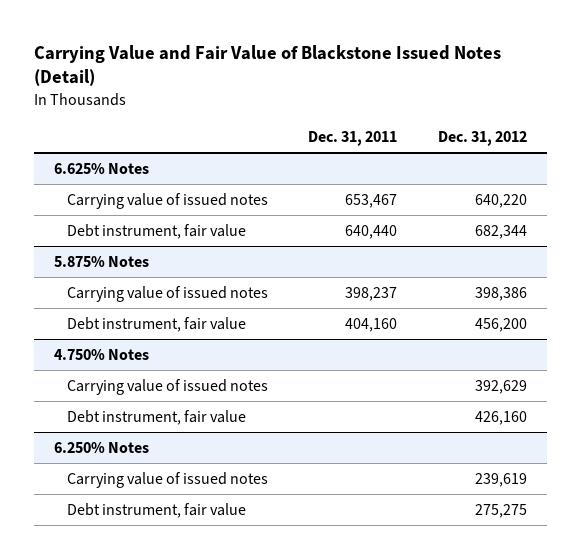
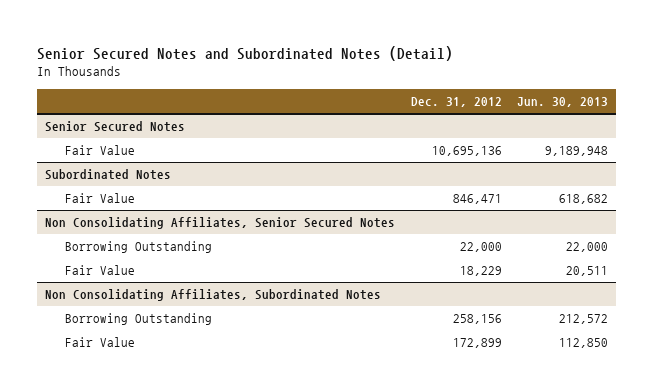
- Carrying Value and Fair Value of Blackstone Issued Notes (Detail)
+ Senior Secured Notes and Subordinated Notes (Detail)
- | Dec. 31, 2011 | Dec. 31, 2012
+ | Dec. 31, 2012 | Jun. 30, 2013
- 6.625% Notes
- Carrying value of issued notes | 653,467 | 640,220
- Debt instrument, fair value | 640,440 | 682,344
- 5.875% Notes
- Carrying value of issued notes | 398,237 | 398,386
- Debt instrument, fair value | 404,160 | 456,200
- 4.750% Notes
- Carrying value of issued notes | | 392,629
- Debt instrument, fair value | | 426,160
- 6.250% Notes
- Carrying value of issued notes | | 239,619
- Debt instrument, fair value | | 275,275
+ Senior Secured Notes
+ Fair Value | 10,695,136 | 9,189,948
+ Subordinated Notes
+ Fair Value | 846,471 | 618,682
+ Non Consolidating Affiliates, Senior Secured Notes
+ Borrowing Outstanding | 22,000 | 22,000
+ Fair Value | 18,229 | 20,511
+ Non Consolidating Affiliates, Subordinated Notes
+ Borrowing Outstanding | 258,156 | 212,572
+ Fair Value | 172,899 | 112,850

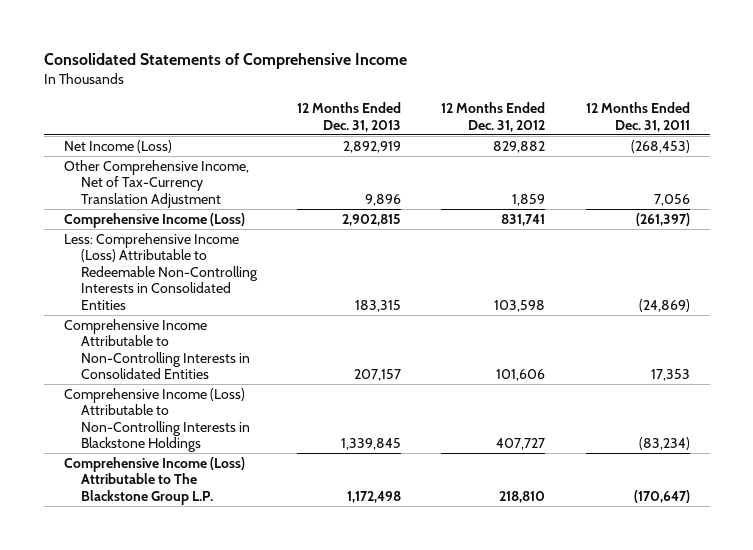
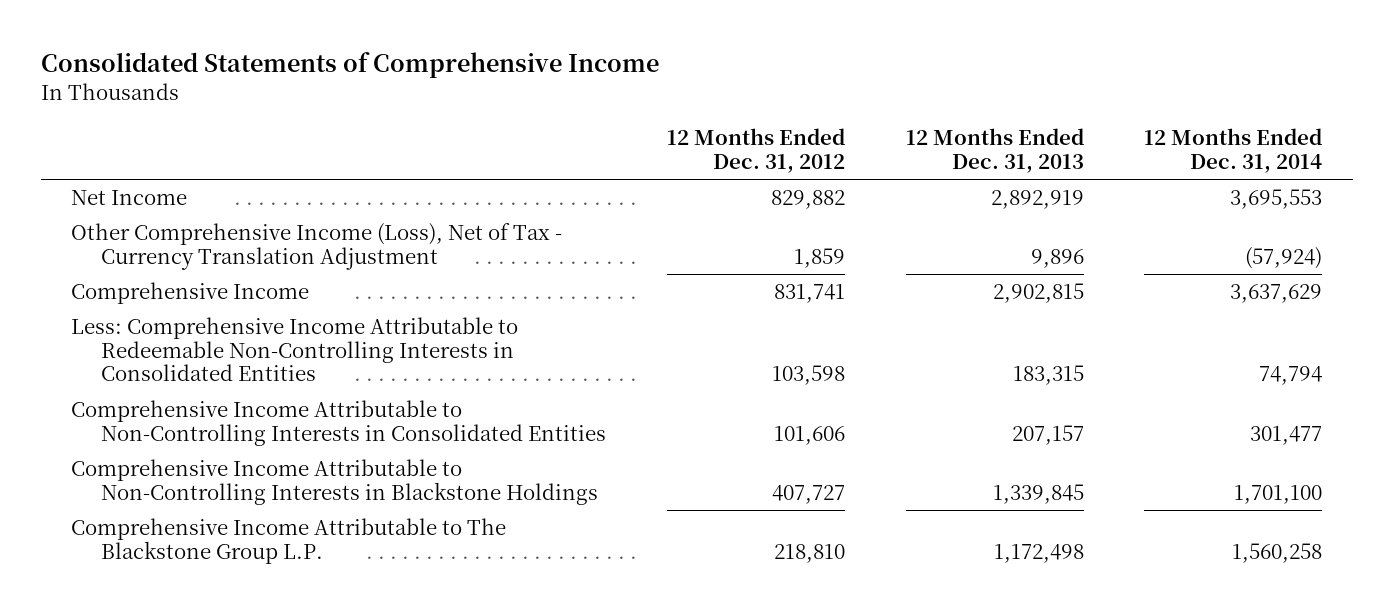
- | 12 Months Ended Dec. 31, 2013 | 12 Months Ended Dec. 31, 2012 | 12 Months Ended Dec. 31, 2011
+ | 12 Months Ended Dec. 31, 2012 | 12 Months Ended Dec. 31, 2013 | 12 Months Ended Dec. 31, 2014
- Net Income (Loss) | 2,892,919 | 829,882 | (268,453)
- Other Comprehensive Income, Net of Tax-Currency Translation Adjustment | 9,896 | 1,859 | 7,056
- Comprehensive Income (Loss) | 2,902,815 | 831,741 | (261,397)
- Less: Comprehensive Income (Loss) Attributable to Redeemable Non-Controlling Interests in Consolidated Entities | 183,315 | 103,598 | (24,869)
+ Net Income | 829,882 | 2,892,919 | 3,695,553
+ Other Comprehensive Income (Loss), Net of Tax - Currency Translation Adjustment | 1,859 | 9,896 | (57,924)
+ Comprehensive Income | 831,741 | 2,902,815 | 3,637,629
+ Less: Comprehensive Income Attributable to Redeemable Non-Controlling Interests in Consolidated Entities | 103,598 | 183,315 | 74,794
- Comprehensive Income (Loss) Attributable to Non-Controlling Interests in Blackstone Holdings | 1,339,845 | 407,727 | (83,234)
- Comprehensive Income (Loss) Attributable to The Blackstone Group L.P. | 1,172,498 | 218,810 | (170,647)
+ Comprehensive Income Attributable to Non-Controlling Interests in Blackstone Holdings | 407,727 | 1,339,845 | 1,701,100
+ Comprehensive Income Attributable to The Blackstone Group L.P. | 218,810 | 1,172,498 | 1,560,258

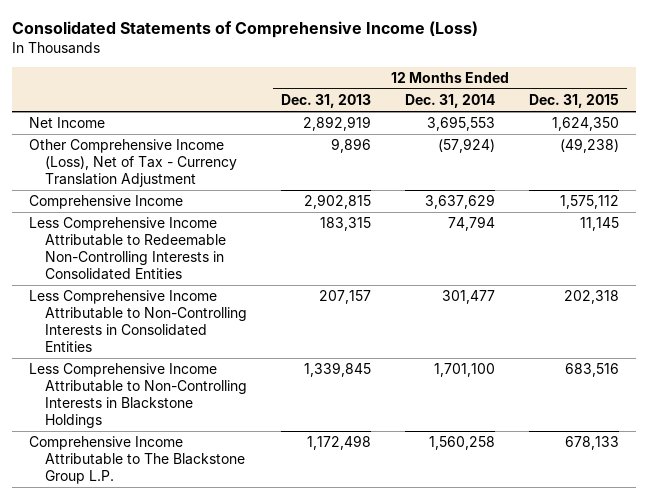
- Consolidated Statements of Comprehensive Income
+ Consolidated Statements of Comprehensive Income (Loss)
- | 12 Months Ended Dec. 31, 2012 | 12 Months Ended Dec. 31, 2013 | 12 Months Ended Dec. 31, 2014
+ | 12 Months Ended Dec. 31, 2013 | 12 Months Ended Dec. 31, 2014 | 12 Months Ended Dec. 31, 2015
- Less: Comprehensive Income Attributable to Redeemable Non-Controlling Interests in Consolidated Entities | 103,598 | 183,315 | 74,794
- Comprehensive Income Attributable to Non-Controlling Interests in Consolidated Entities | 101,606 | 207,157 | 301,477
- Comprehensive Income Attributable to Non-Controlling Interests in Blackstone Holdings | 407,727 | 1,339,845 | 1,701,100
+ Less Comprehensive Income Attributable to Redeemable Non-Controlling Interests in Consolidated Entities | 183,315 | 74,794 | 11,145
+ Less Comprehensive Income Attributable to Non-Controlling Interests in Consolidated Entities | 207,157 | 301,477 | 202,318
+ Less Comprehensive Income Attributable to Non-Controlling Interests in Blackstone Holdings | 1,339,845 | 1,701,100 | 683,516

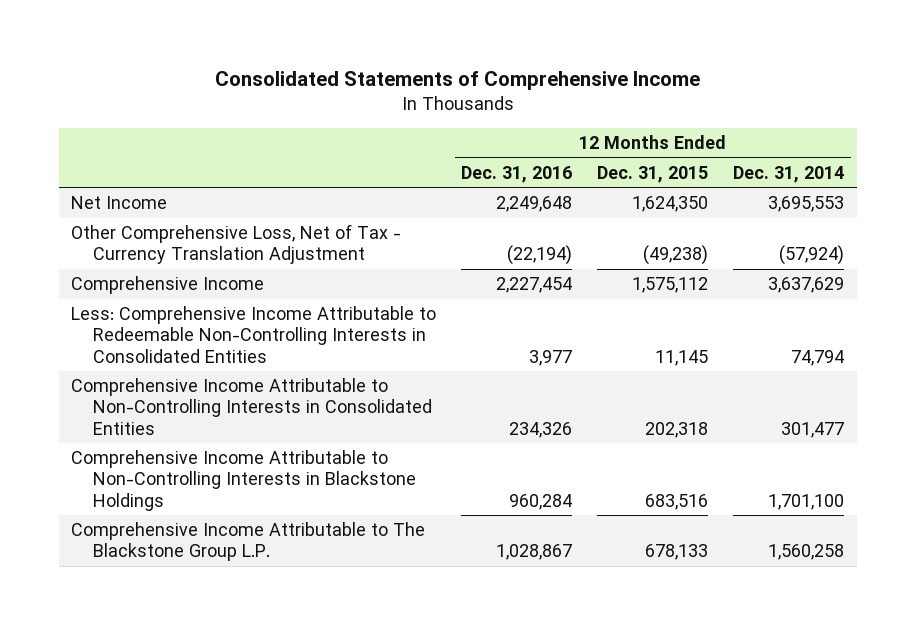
- Consolidated Statements of Comprehensive Income (Loss)
+ Consolidated Statements of Comprehensive Income
- | 12 Months Ended Dec. 31, 2013 | 12 Months Ended Dec. 31, 2014 | 12 Months Ended Dec. 31, 2015
+ | 12 Months Ended Dec. 31, 2016 | 12 Months Ended Dec. 31, 2015 | 12 Months Ended Dec. 31, 2014
- Other Comprehensive Income (Loss), Net of Tax - Currency Translation Adjustment | 9,896 | (57,924) | (49,238)
+ Other Comprehensive Loss, Net of Tax - Currency Translation Adjustment | (22,194) | (49,238) | (57,924)
- Less Comprehensive Income Attributable to Redeemable Non-Controlling Interests in Consolidated Entities | 183,315 | 74,794 | 11,145
- Less Comprehensive Income Attributable to Non-Controlling Interests in Consolidated Entities | 207,157 | 301,477 | 202,318
- Less Comprehensive Income Attributable to Non-Controlling Interests in Blackstone Holdings | 1,339,845 | 1,701,100 | 683,516
+ Less: Comprehensive Income Attributable to Redeemable Non-Controlling Interests in Consolidated Entities | 3,977 | 11,145 | 74,794
+ Comprehensive Income Attributable to Non-Controlling Interests in Consolidated Entities | 234,326 | 202,318 | 301,477
+ Comprehensive Income Attributable to Non-Controlling Interests in Blackstone Holdings | 960,284 | 683,516 | 1,701,100

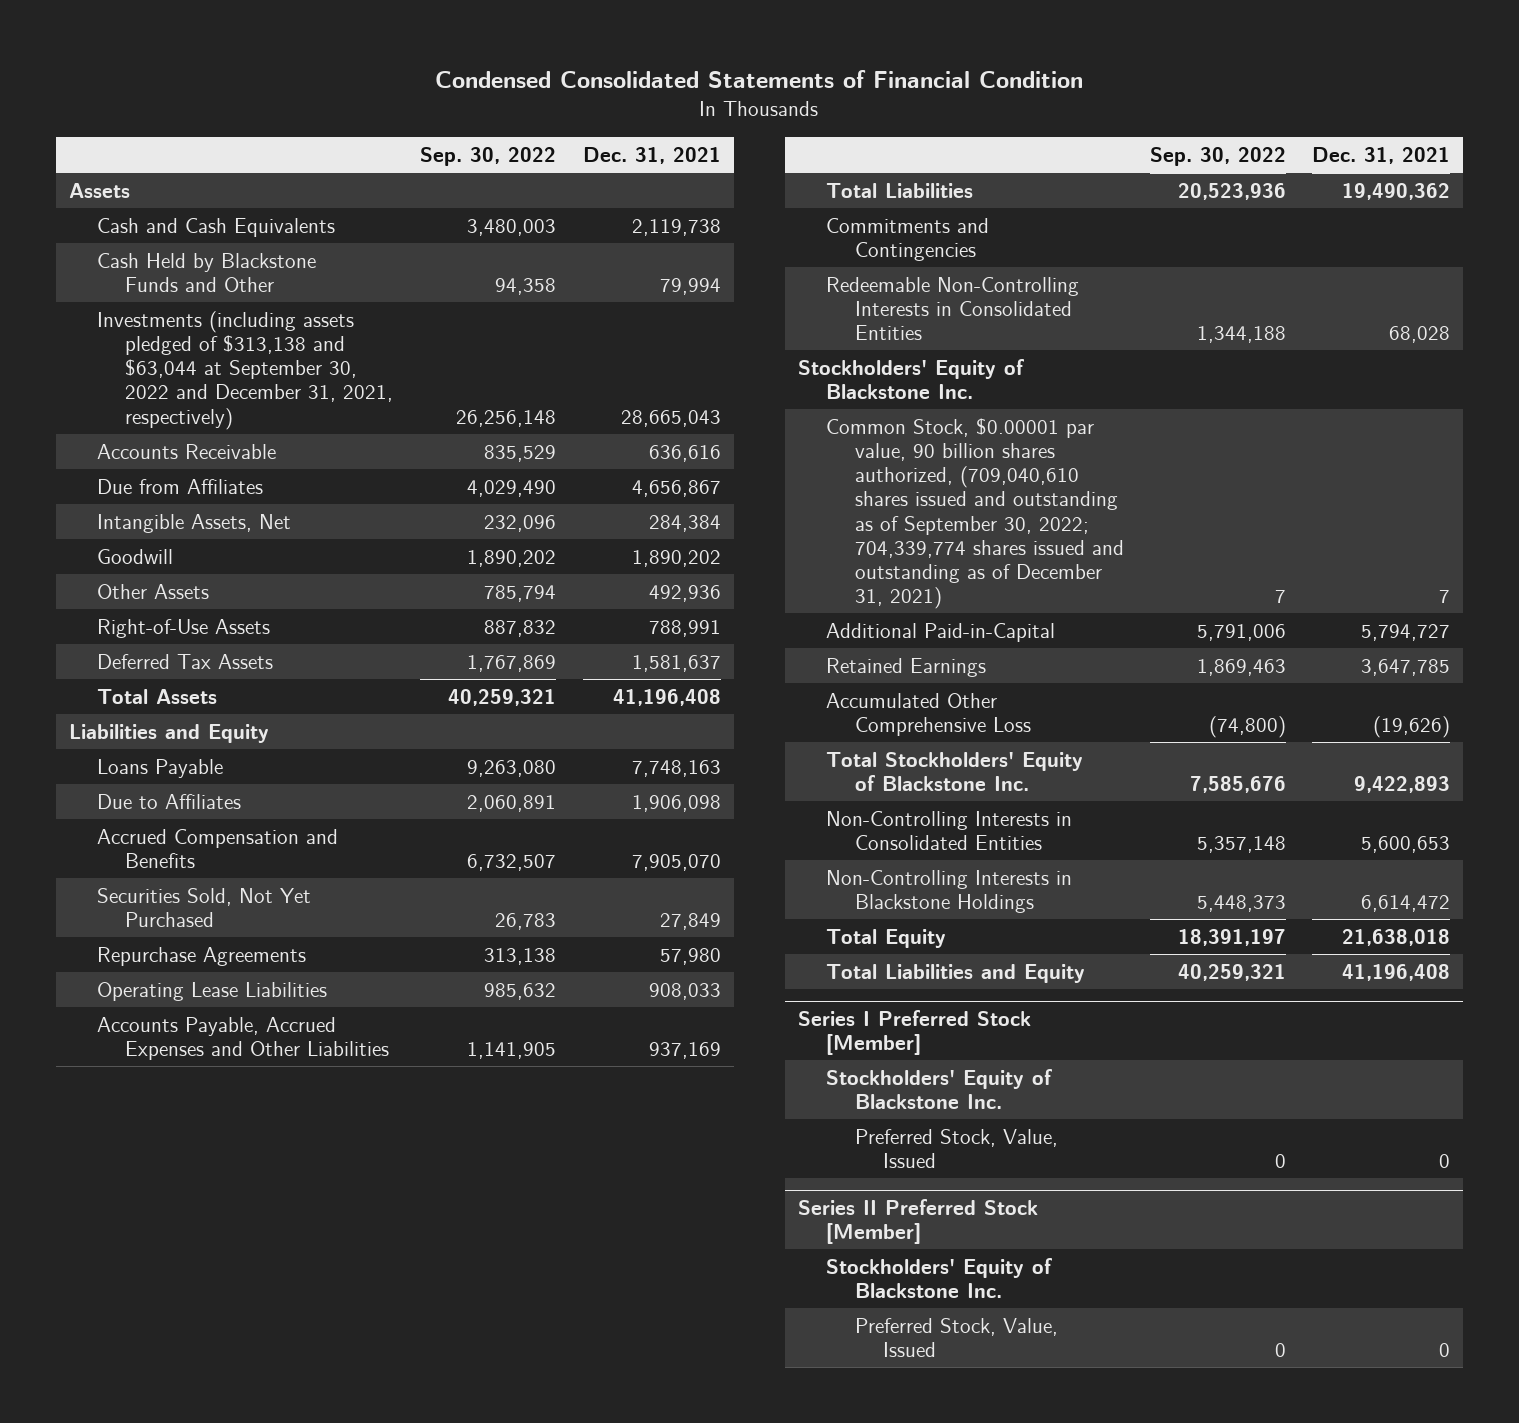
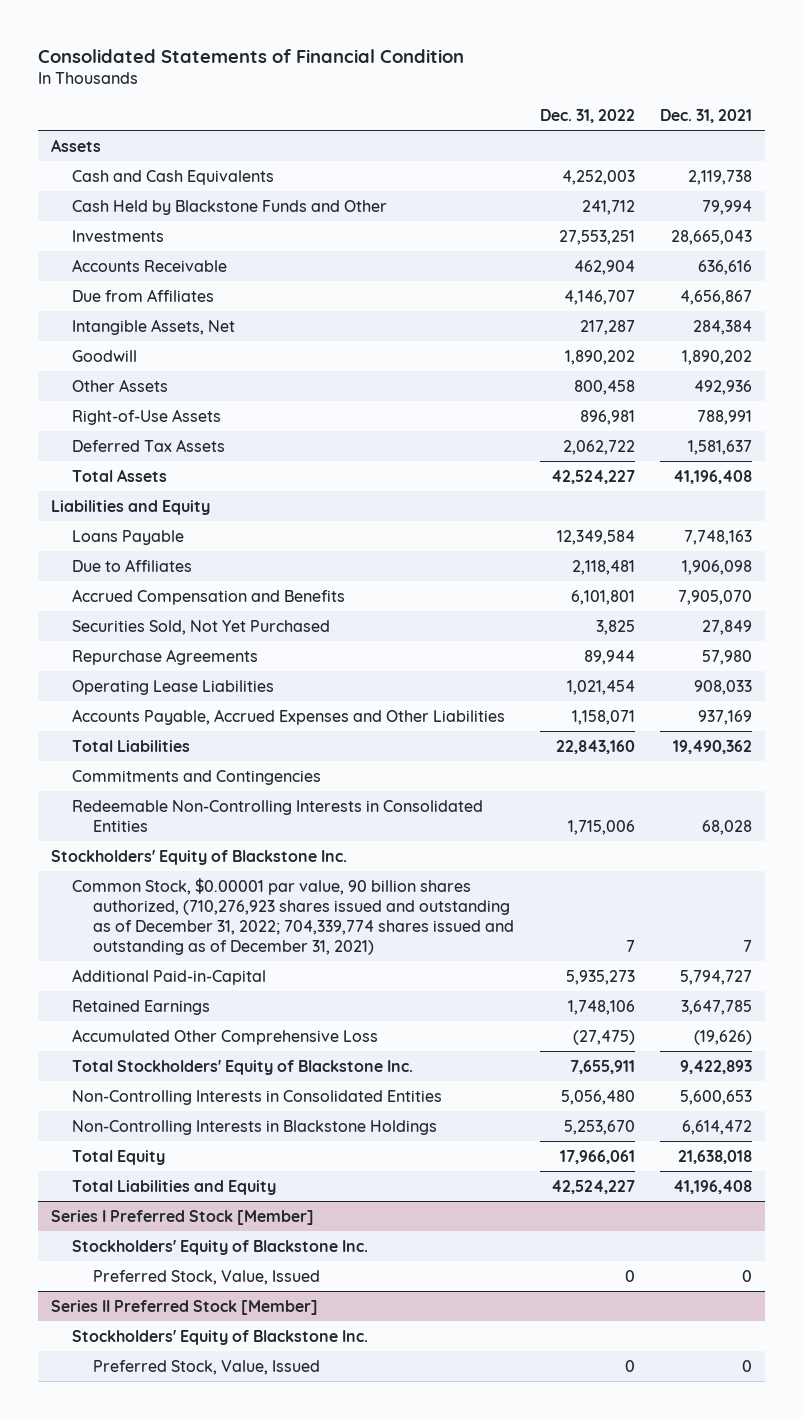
- Condensed Consolidated Statements of Financial Condition
+ Consolidated Statements of Financial Condition
- | Sep. 30, 2022 | Dec. 31, 2021
+ | Dec. 31, 2022 | Dec. 31, 2021
- Investments (including assets pledged of $313,138 and $63,044 at September 30, 2022 and December 31, 2021, respectively) | 26,256,148 | 28,665,043
+ Investments | 27,553,251 | 28,665,043
- Common Stock, $0.00001 par value, 90 billion shares authorized, (709,040,610 shares issued and outstanding as of September 30, 2022; 704,339,774 shares issued and outstanding as of December 31, 2021) | 7 | 7
+ Common Stock, $0.00001 par value, 90 billion shares authorized, (710,276,923 shares issued and outstanding as of December 31, 2022; 704,339,774 shares issued and outstanding as of December 31, 2021) | 7 | 7

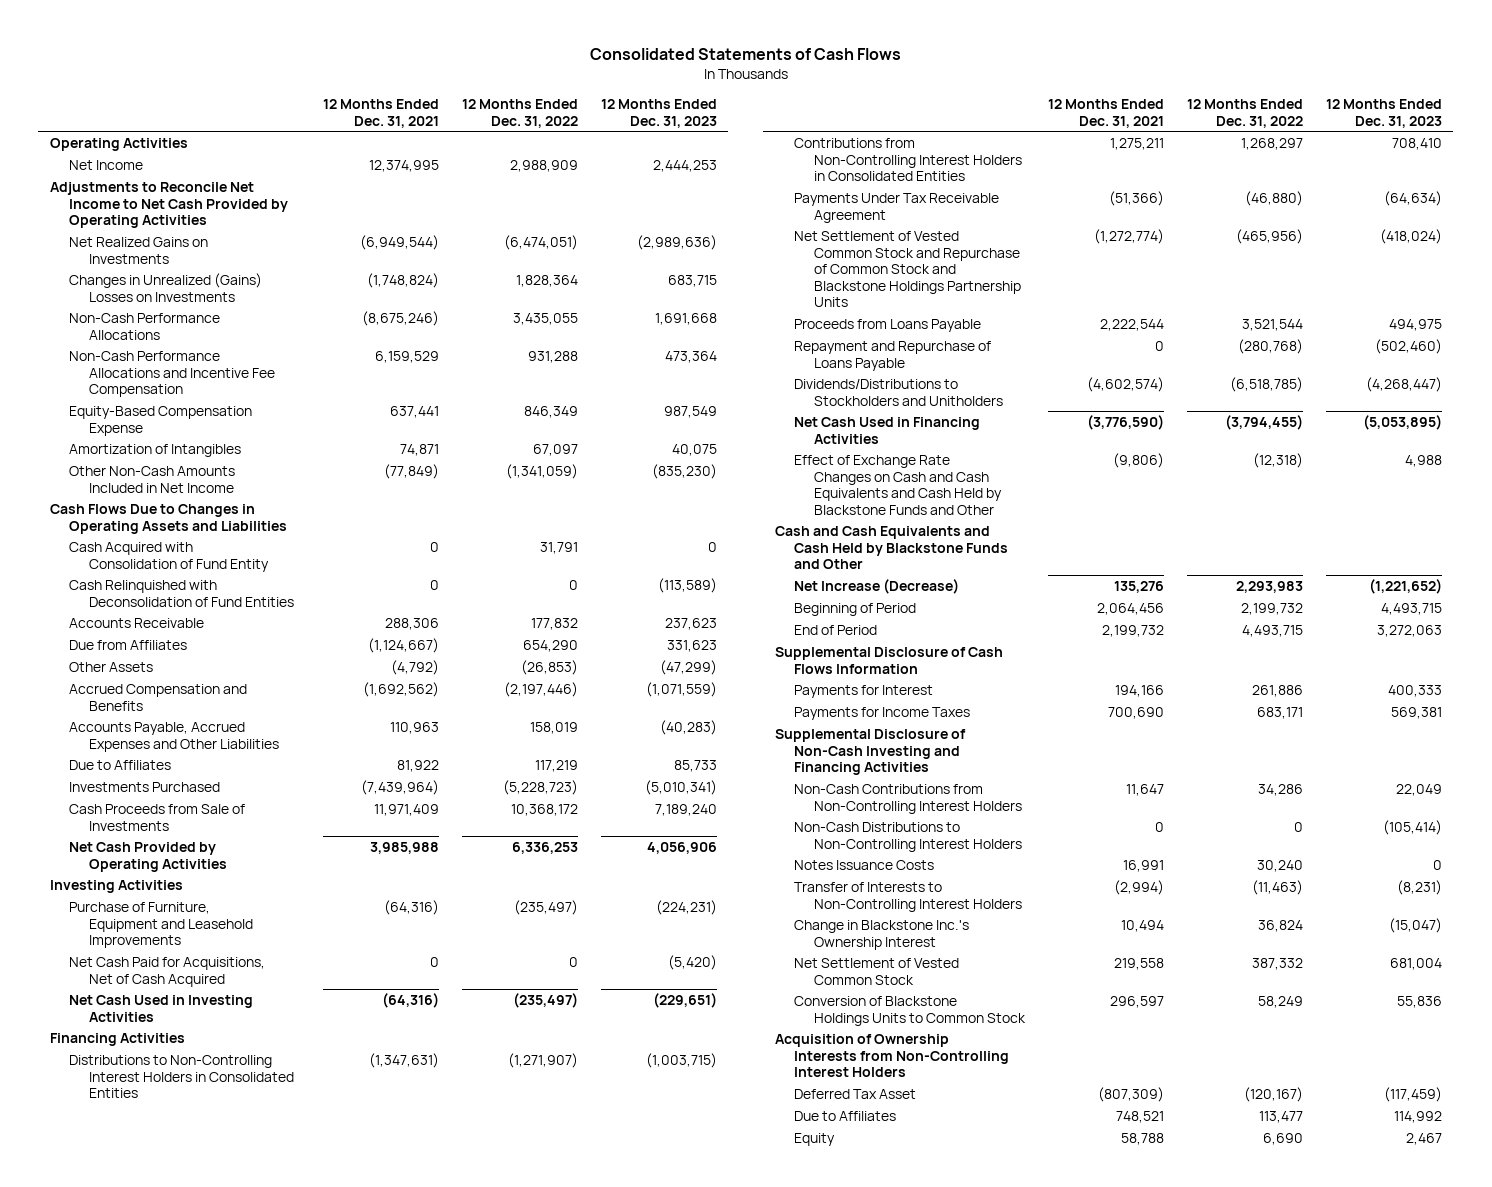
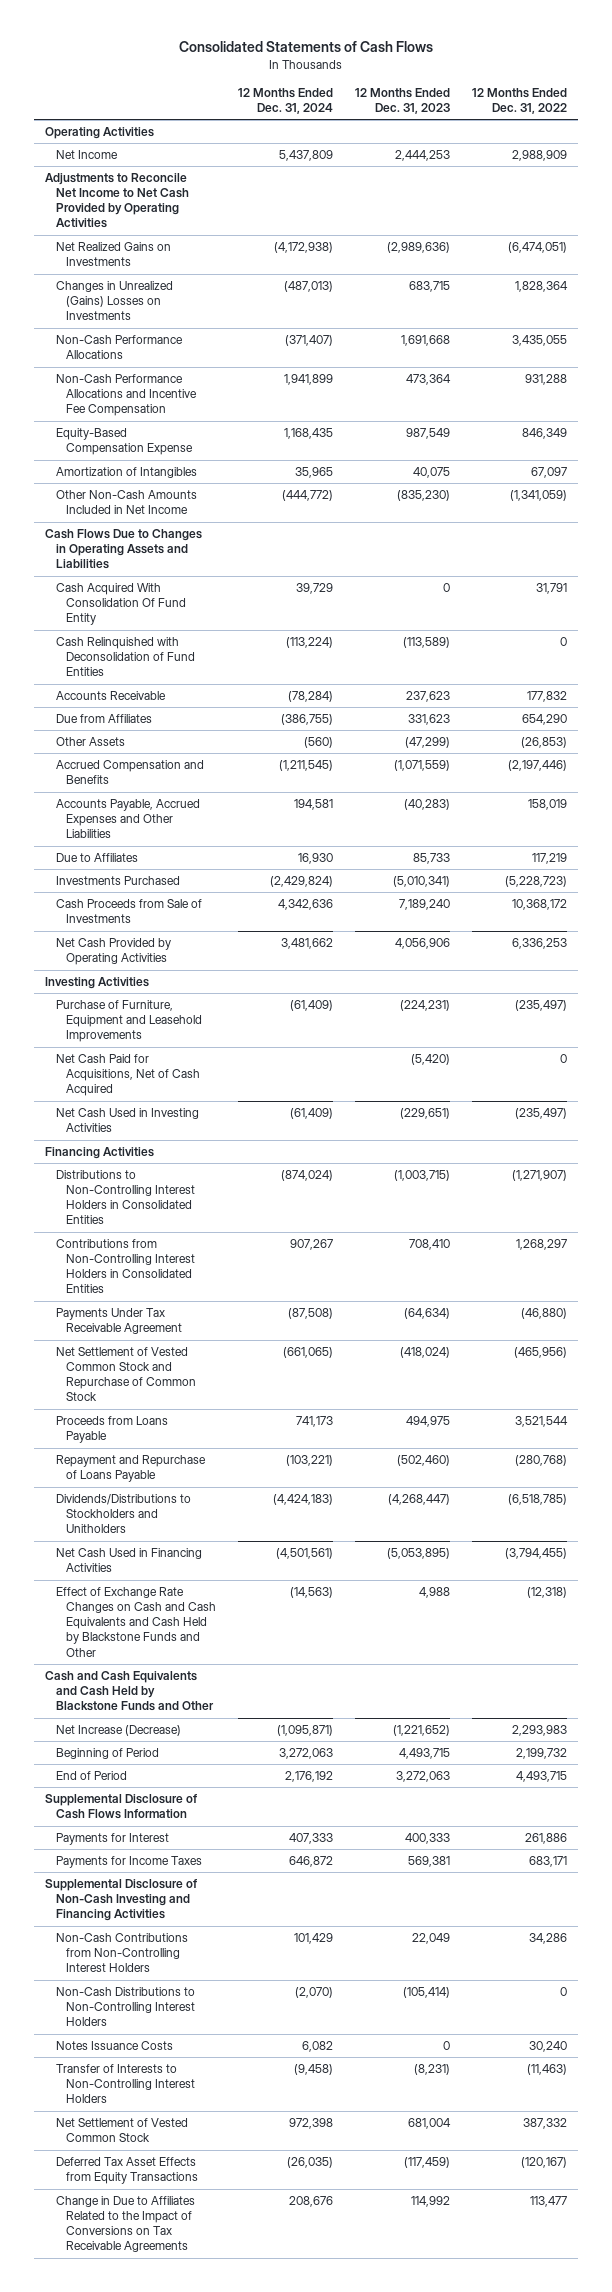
- | 12 Months Ended Dec. 31, 2021 | 12 Months Ended Dec. 31, 2022 | 12 Months Ended Dec. 31, 2023
+ | 12 Months Ended Dec. 31, 2024 | 12 Months Ended Dec. 31, 2023 | 12 Months Ended Dec. 31, 2022
- Cash Acquired with Consolidation of Fund Entity | 0 | 31,791 | 0
+ Cash Acquired With Consolidation Of Fund Entity | 39,729 | 0 | 31,791
- Net Settlement of Vested Common Stock and Repurchase of Common Stock and Blackstone Holdings Partnership Units | (1,272,774) | (465,956) | (418,024)
+ Net Settlement of Vested Common Stock and Repurchase of Common Stock | (661,065) | (418,024) | (465,956)
- Change in Blackstone Inc.'s Ownership Interest | 10,494 | 36,824 | (15,047)
- Conversion of Blackstone Holdings Units to Common Stock | 296,597 | 58,249 | 55,836
- Acquisition of Ownership Interests from Non-Controlling Interest Holders
- Deferred Tax Asset | (807,309) | (120,167) | (117,459)
- Due to Affiliates | 748,521 | 113,477 | 114,992
- Equity | 58,788 | 6,690 | 2,467
+ Deferred Tax Asset Effects from Equity Transactions | (26,035) | (117,459) | (120,167)
+ Change in Due to Affiliates Related to the Impact of Conversions on Tax Receivable Agreements | 208,676 | 114,992 | 113,477

